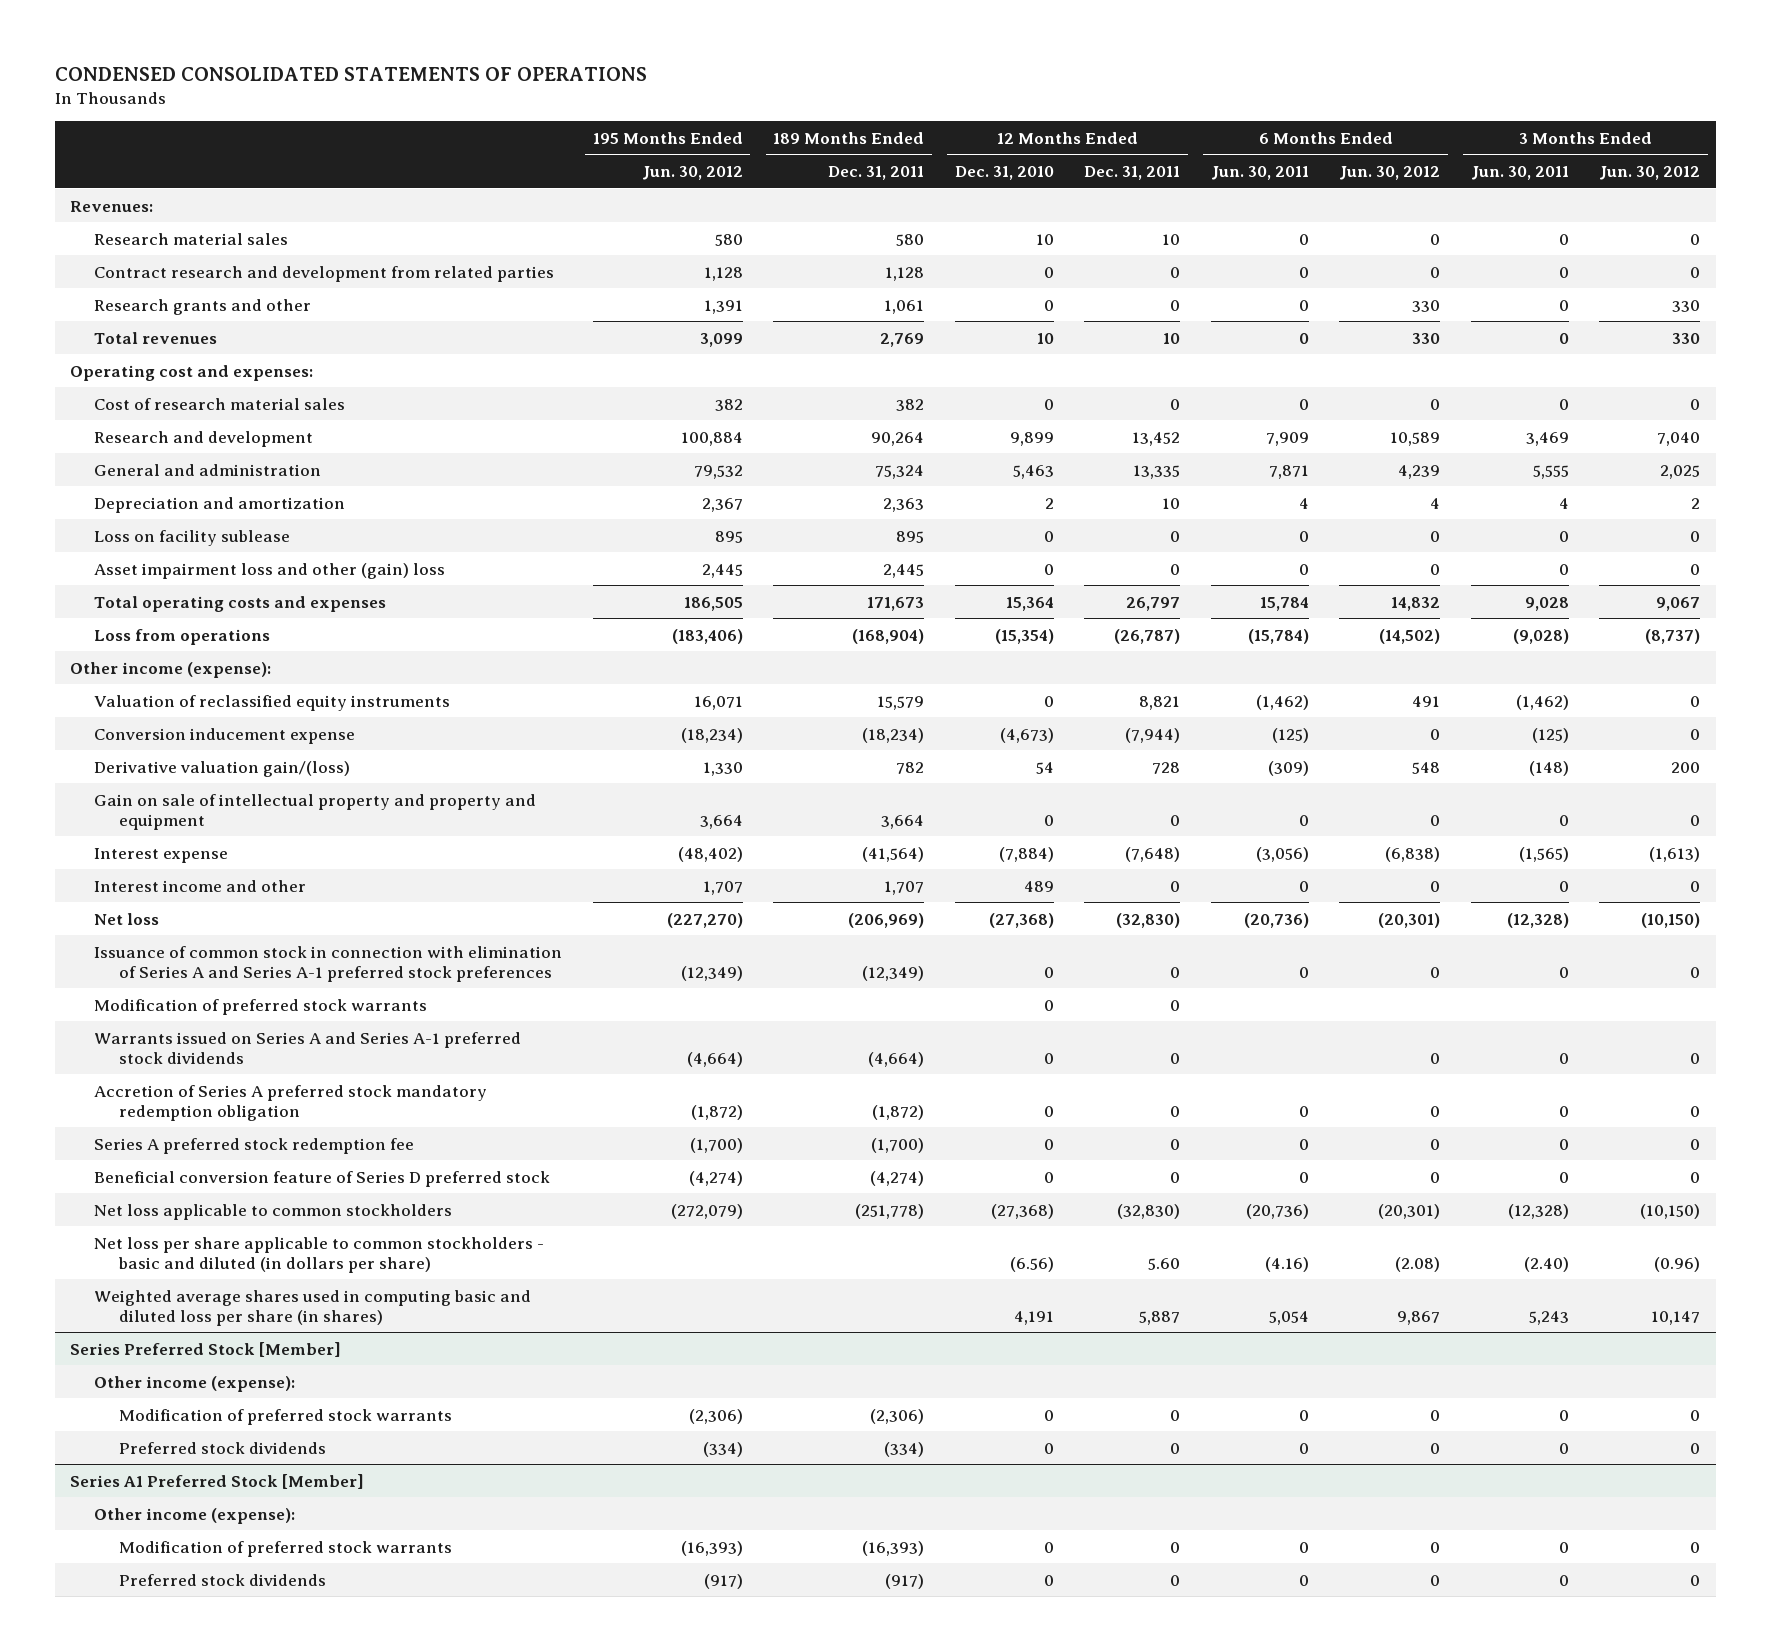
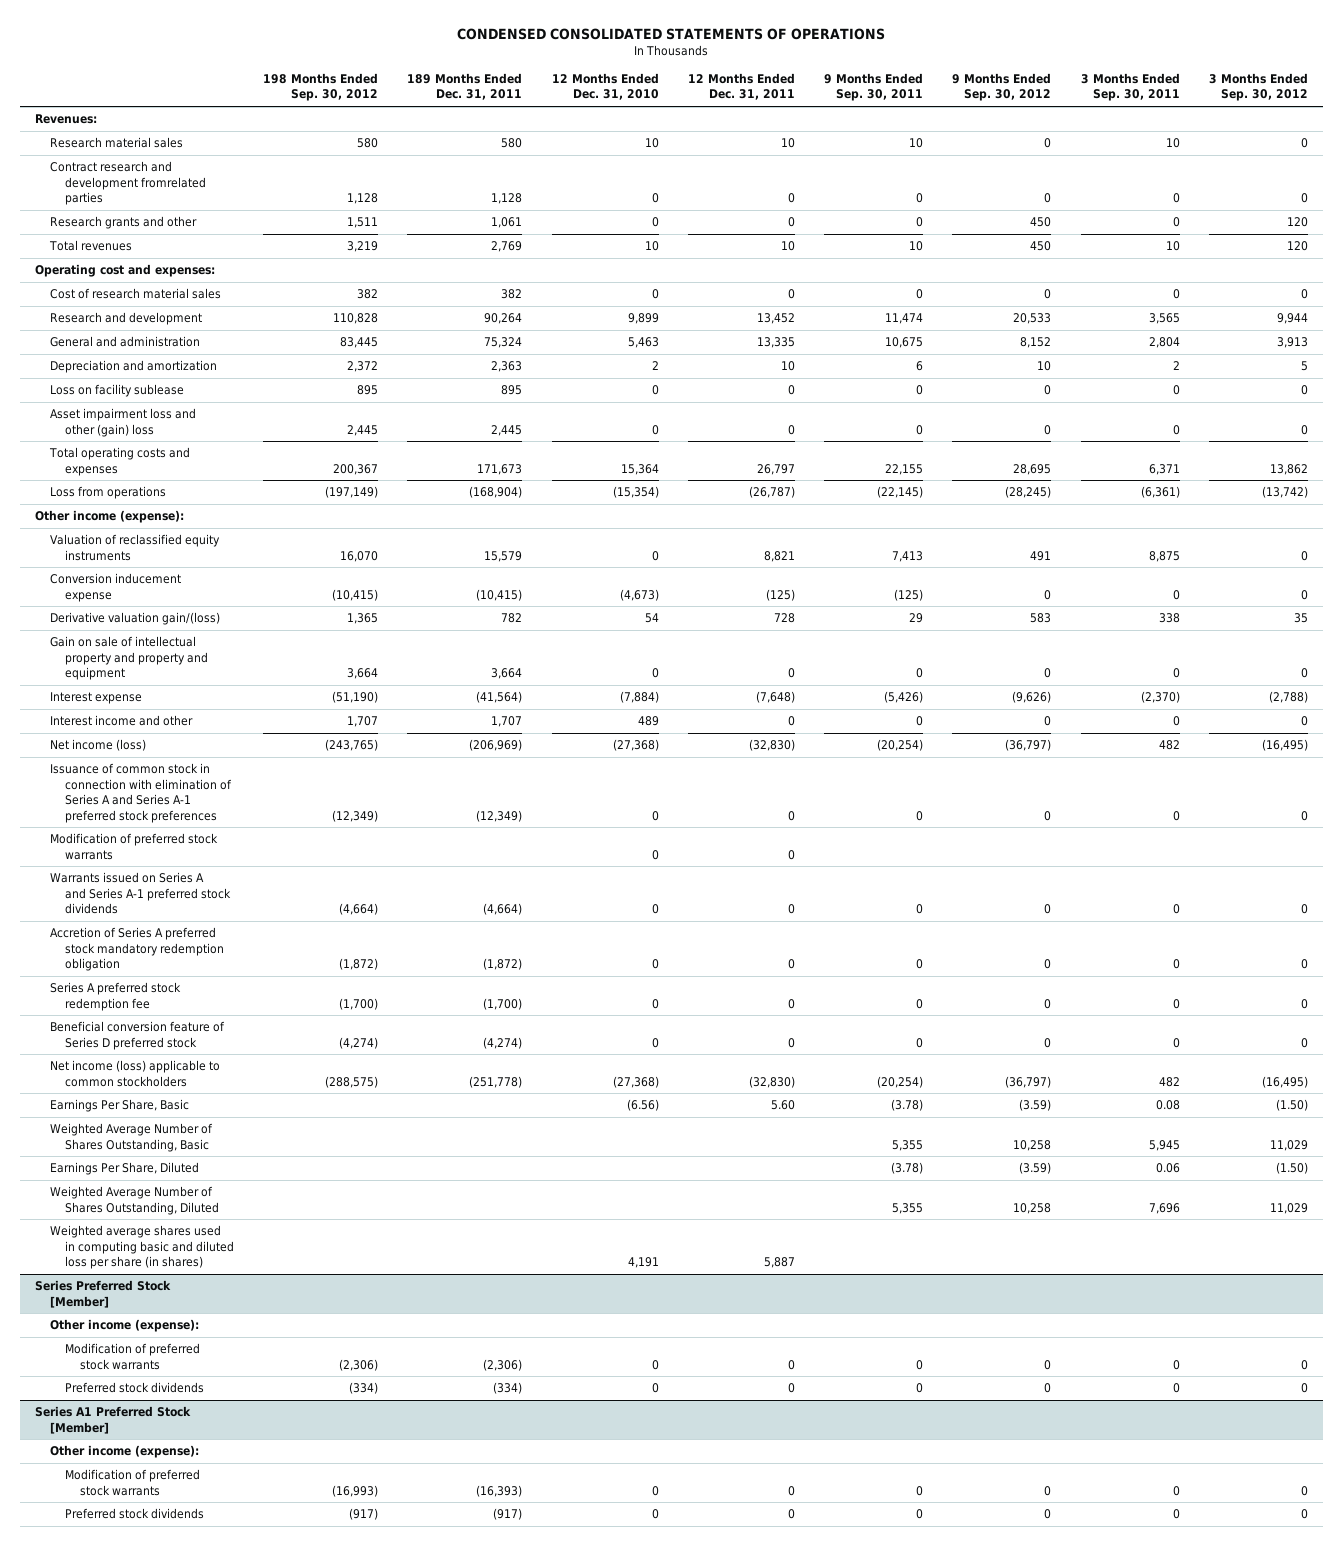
- | 195 Months Ended Jun. 30, 2012 | 189 Months Ended Dec. 31, 2011 | 12 Months Ended Dec. 31, 2010 | 12 Months Ended Dec. 31, 2011 | 6 Months Ended Jun. 30, 2011 | 6 Months Ended Jun. 30, 2012 | 3 Months Ended Jun. 30, 2011 | 3 Months Ended Jun. 30, 2012
+ | 198 Months Ended Sep. 30, 2012 | 189 Months Ended Dec. 31, 2011 | 12 Months Ended Dec. 31, 2010 | 12 Months Ended Dec. 31, 2011 | 9 Months Ended Sep. 30, 2011 | 9 Months Ended Sep. 30, 2012 | 3 Months Ended Sep. 30, 2011 | 3 Months Ended Sep. 30, 2012
- Contract research and development from related parties | 1,128 | 1,128 | 0 | 0 | 0 | 0 | 0 | 0
+ Contract research and development fromrelated parties | 1,128 | 1,128 | 0 | 0 | 0 | 0 | 0 | 0
- Conversion inducement expense | (18,234) | (18,234) | (4,673) | (7,944) | (125) | 0 | (125) | 0
+ Conversion inducement expense | (10,415) | (10,415) | (4,673) | (125) | (125) | 0 | 0 | 0
- Net loss | (227,270) | (206,969) | (27,368) | (32,830) | (20,736) | (20,301) | (12,328) | (10,150)
+ Net income (loss) | (243,765) | (206,969) | (27,368) | (32,830) | (20,254) | (36,797) | 482 | (16,495)
- Net loss applicable to common stockholders | (272,079) | (251,778) | (27,368) | (32,830) | (20,736) | (20,301) | (12,328) | (10,150)
- Net loss per share applicable to common stockholders - basic and diluted (in dollars per share) | | | (6.56) | 5.60 | (4.16) | (2.08) | (2.40) | (0.96)
+ Net income (loss) applicable to common stockholders | (288,575) | (251,778) | (27,368) | (32,830) | (20,254) | (36,797) | 482 | (16,495)
+ Earnings Per Share, Basic | | | (6.56) | 5.60 | (3.78) | (3.59) | 0.08 | (1.50)
+ Weighted Average Number of Shares Outstanding, Basic | | | | | 5,355 | 10,258 | 5,945 | 11,029
+ Earnings Per Share, Diluted | | | | | (3.78) | (3.59) | 0.06 | (1.50)
+ Weighted Average Number of Shares Outstanding, Diluted | | | | | 5,355 | 10,258 | 7,696 | 11,029

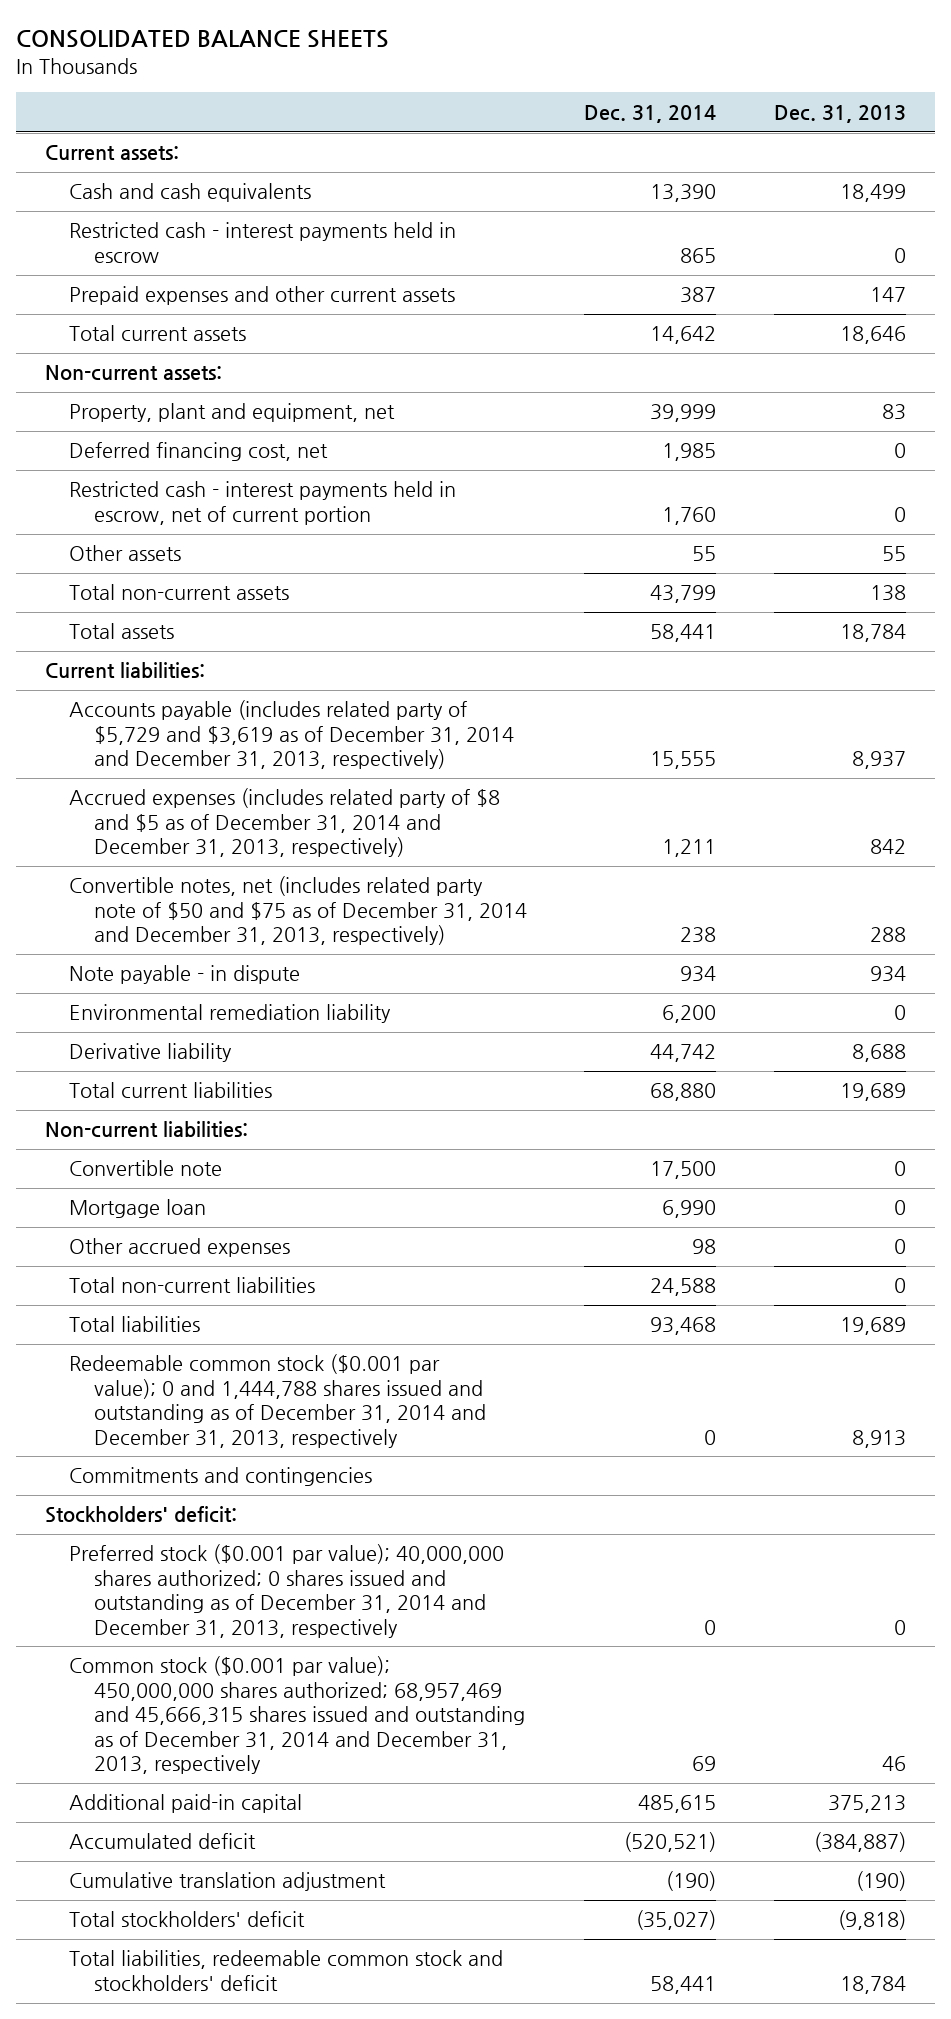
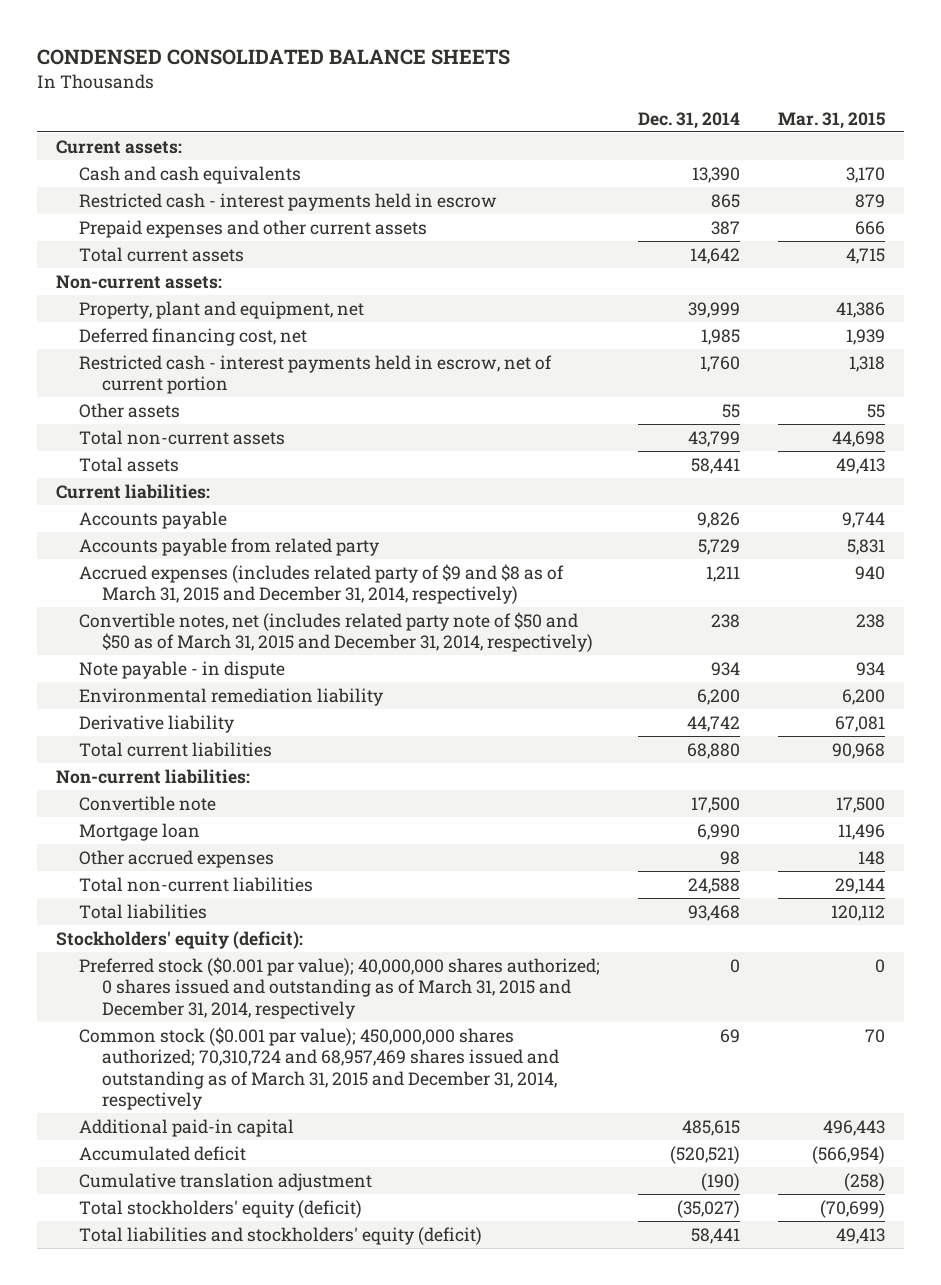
- CONSOLIDATED BALANCE SHEETS
+ CONDENSED CONSOLIDATED BALANCE SHEETS
- | Dec. 31, 2014 | Dec. 31, 2013
+ | Dec. 31, 2014 | Mar. 31, 2015
- Accounts payable (includes related party of $5,729 and $3,619 as of December 31, 2014 and December 31, 2013, respectively) | 15,555 | 8,937
- Accrued expenses (includes related party of $8 and $5 as of December 31, 2014 and December 31, 2013, respectively) | 1,211 | 842
- Convertible notes, net (includes related party note of $50 and $75 as of December 31, 2014 and December 31, 2013, respectively) | 238 | 288
+ Accounts payable | 9,826 | 9,744
+ Accounts payable from related party | 5,729 | 5,831
+ Accrued expenses (includes related party of $9 and $8 as of March 31, 2015 and December 31, 2014, respectively) | 1,211 | 940
+ Convertible notes, net (includes related party note of $50 and $50 as of March 31, 2015 and December 31, 2014, respectively) | 238 | 238
- Redeemable common stock ($0.001 par value); 0 and 1,444,788 shares issued and outstanding as of December 31, 2014 and December 31, 2013, respectively | 0 | 8,913
- Commitments and contingencies
- Stockholders' deficit:
- Preferred stock ($0.001 par value); 40,000,000 shares authorized; 0 shares issued and outstanding as of December 31, 2014 and December 31, 2013, respectively | 0 | 0
- Common stock ($0.001 par value); 450,000,000 shares authorized; 68,957,469 and 45,666,315 shares issued and outstanding as of December 31, 2014 and December 31, 2013, respectively | 69 | 46
+ Stockholders' equity (deficit):
+ Preferred stock ($0.001 par value); 40,000,000 shares authorized; 0 shares issued and outstanding as of March 31, 2015 and December 31, 2014, respectively | 0 | 0
+ Common stock ($0.001 par value); 450,000,000 shares authorized; 70,310,724 and 68,957,469 shares issued and outstanding as of March 31, 2015 and December 31, 2014, respectively | 69 | 70
- Total stockholders' deficit | (35,027) | (9,818)
- Total liabilities, redeemable common stock and stockholders' deficit | 58,441 | 18,784
+ Total stockholders' equity (deficit) | (35,027) | (70,699)
+ Total liabilities and stockholders' equity (deficit) | 58,441 | 49,413

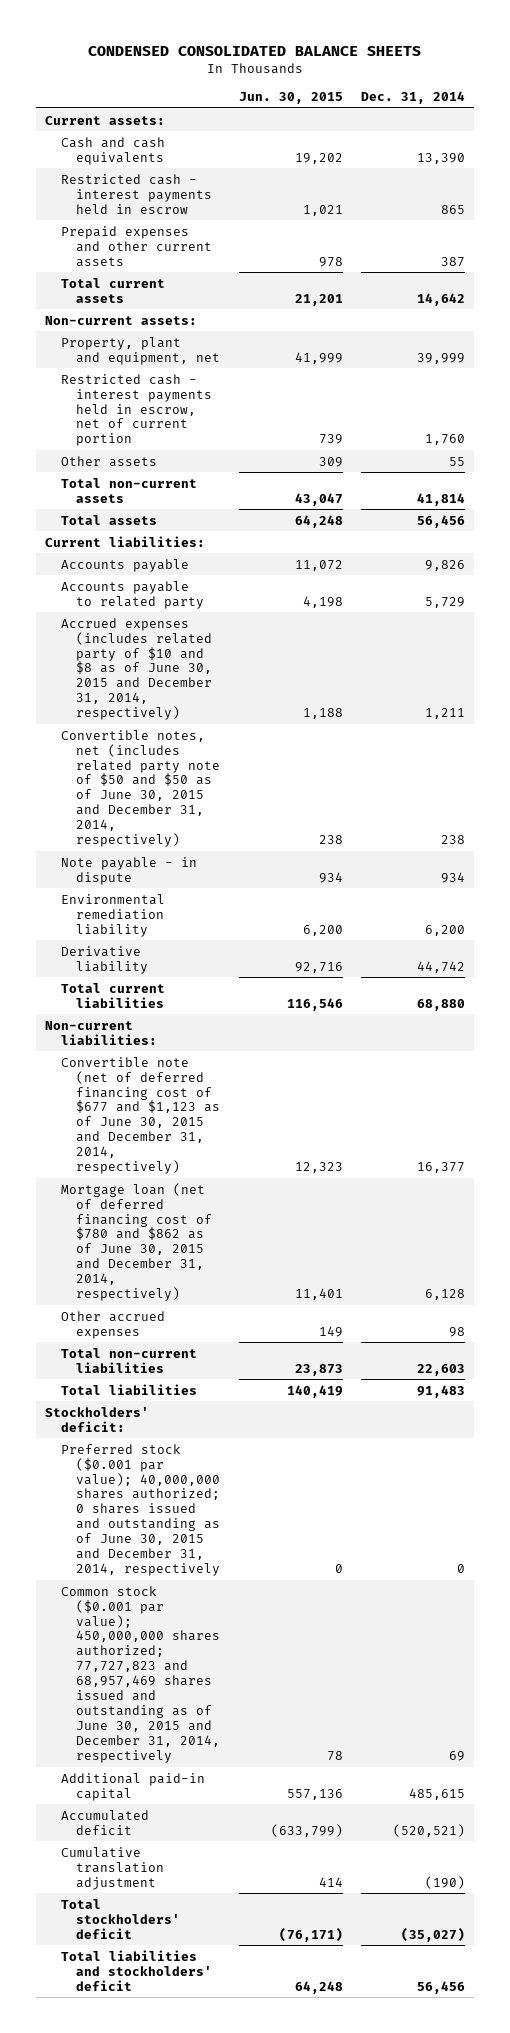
- | Dec. 31, 2014 | Mar. 31, 2015
+ | Jun. 30, 2015 | Dec. 31, 2014
- Deferred financing cost, net | 1,985 | 1,939
- Total non-current assets | 43,799 | 44,698
- Total assets | 58,441 | 49,413
+ Total non-current assets | 43,047 | 41,814
+ Total assets | 64,248 | 56,456
- Accounts payable from related party | 5,729 | 5,831
- Accrued expenses (includes related party of $9 and $8 as of March 31, 2015 and December 31, 2014, respectively) | 1,211 | 940
- Convertible notes, net (includes related party note of $50 and $50 as of March 31, 2015 and December 31, 2014, respectively) | 238 | 238
+ Accounts payable to related party | 4,198 | 5,729
+ Accrued expenses (includes related party of $10 and $8 as of June 30, 2015 and December 31, 2014, respectively) | 1,188 | 1,211
+ Convertible notes, net (includes related party note of $50 and $50 as of June 30, 2015 and December 31, 2014, respectively) | 238 | 238
- Convertible note | 17,500 | 17,500
- Mortgage loan | 6,990 | 11,496
+ Convertible note (net of deferred financing cost of $677 and $1,123 as of June 30, 2015 and December 31, 2014, respectively) | 12,323 | 16,377
+ Mortgage loan (net of deferred financing cost of $780 and $862 as of June 30, 2015 and December 31, 2014, respectively) | 11,401 | 6,128
- Total non-current liabilities | 24,588 | 29,144
- Total liabilities | 93,468 | 120,112
- Stockholders' equity (deficit):
- Preferred stock ($0.001 par value); 40,000,000 shares authorized; 0 shares issued and outstanding as of March 31, 2015 and December 31, 2014, respectively | 0 | 0
- Common stock ($0.001 par value); 450,000,000 shares authorized; 70,310,724 and 68,957,469 shares issued and outstanding as of March 31, 2015 and December 31, 2014, respectively | 69 | 70
+ Total non-current liabilities | 23,873 | 22,603
+ Total liabilities | 140,419 | 91,483
+ Stockholders' deficit:
+ Preferred stock ($0.001 par value); 40,000,000 shares authorized; 0 shares issued and outstanding as of June 30, 2015 and December 31, 2014, respectively | 0 | 0
+ Common stock ($0.001 par value); 450,000,000 shares authorized; 77,727,823 and 68,957,469 shares issued and outstanding as of June 30, 2015 and December 31, 2014, respectively | 78 | 69
- Total stockholders' equity (deficit) | (35,027) | (70,699)
- Total liabilities and stockholders' equity (deficit) | 58,441 | 49,413
+ Total stockholders' deficit | (76,171) | (35,027)
+ Total liabilities and stockholders' deficit | 64,248 | 56,456

